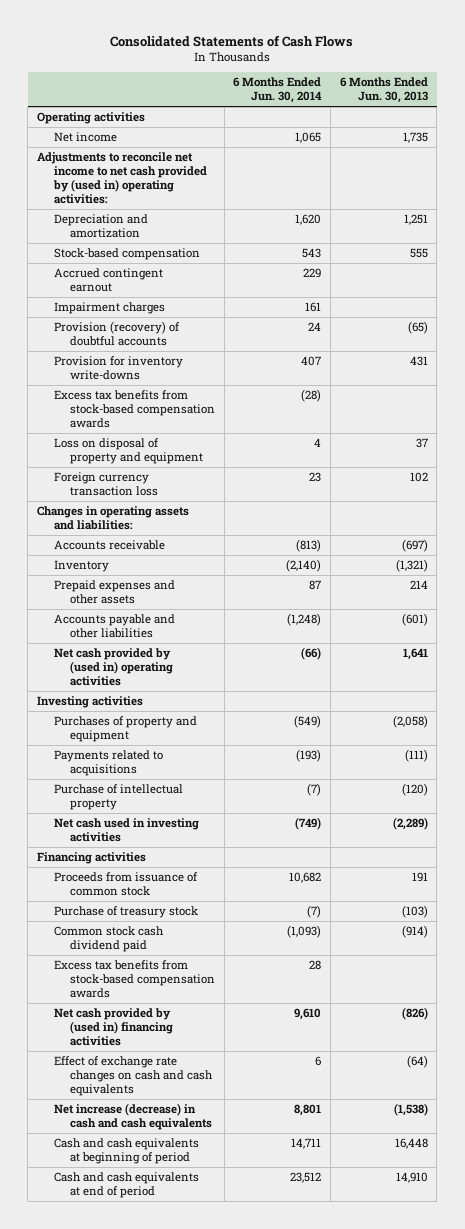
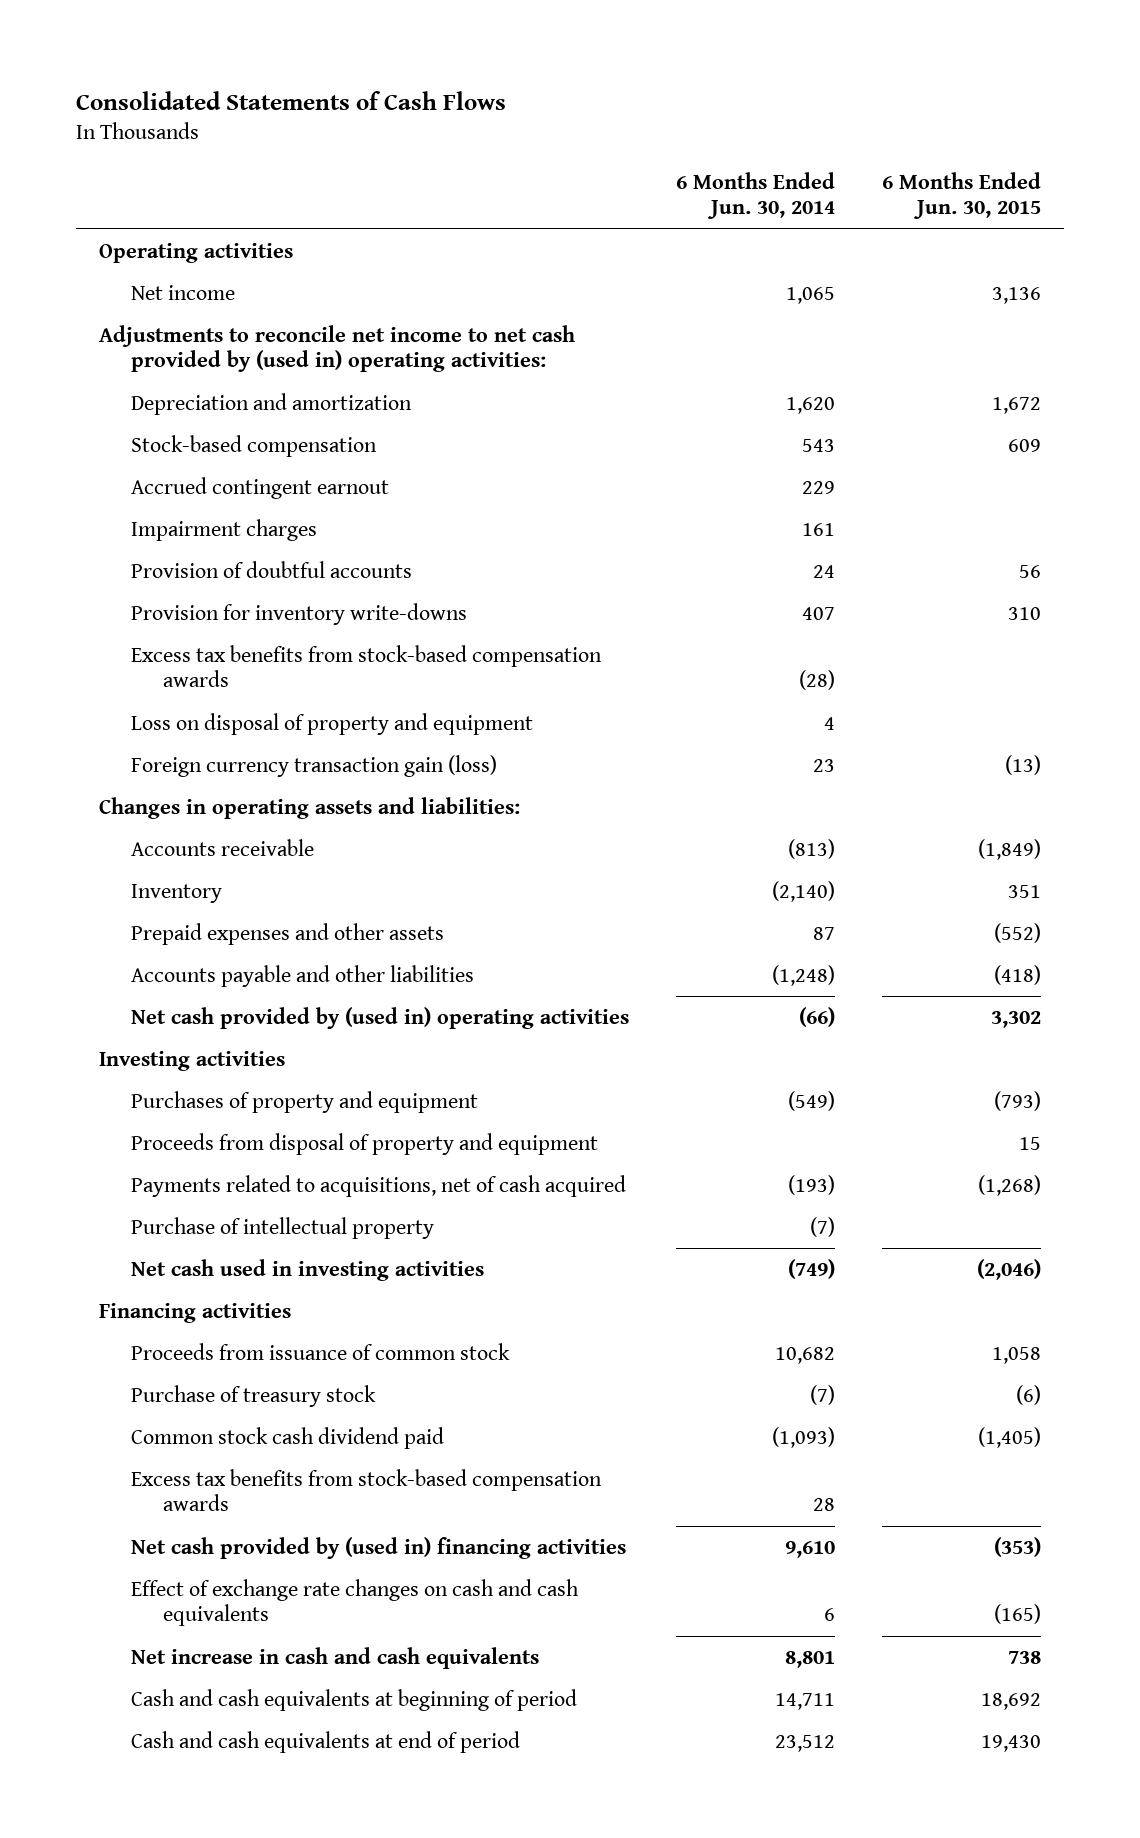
- | 6 Months Ended Jun. 30, 2014 | 6 Months Ended Jun. 30, 2013
+ | 6 Months Ended Jun. 30, 2014 | 6 Months Ended Jun. 30, 2015
- Provision (recovery) of doubtful accounts | 24 | (65)
+ Provision of doubtful accounts | 24 | 56
- Foreign currency transaction loss | 23 | 102
+ Foreign currency transaction gain (loss) | 23 | (13)
- Payments related to acquisitions | (193) | (111)
+ Proceeds from disposal of property and equipment | | 15
+ Payments related to acquisitions, net of cash acquired | (193) | (1,268)
- Net increase (decrease) in cash and cash equivalents | 8,801 | (1,538)
+ Net increase in cash and cash equivalents | 8,801 | 738

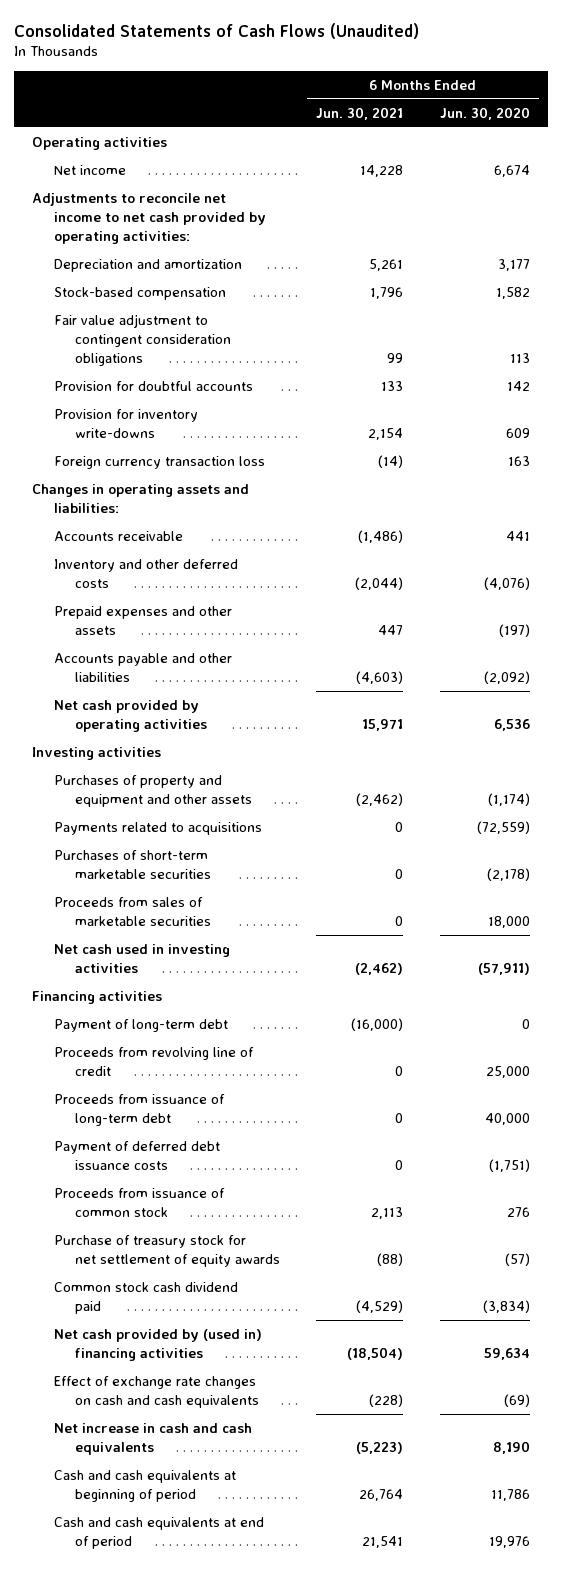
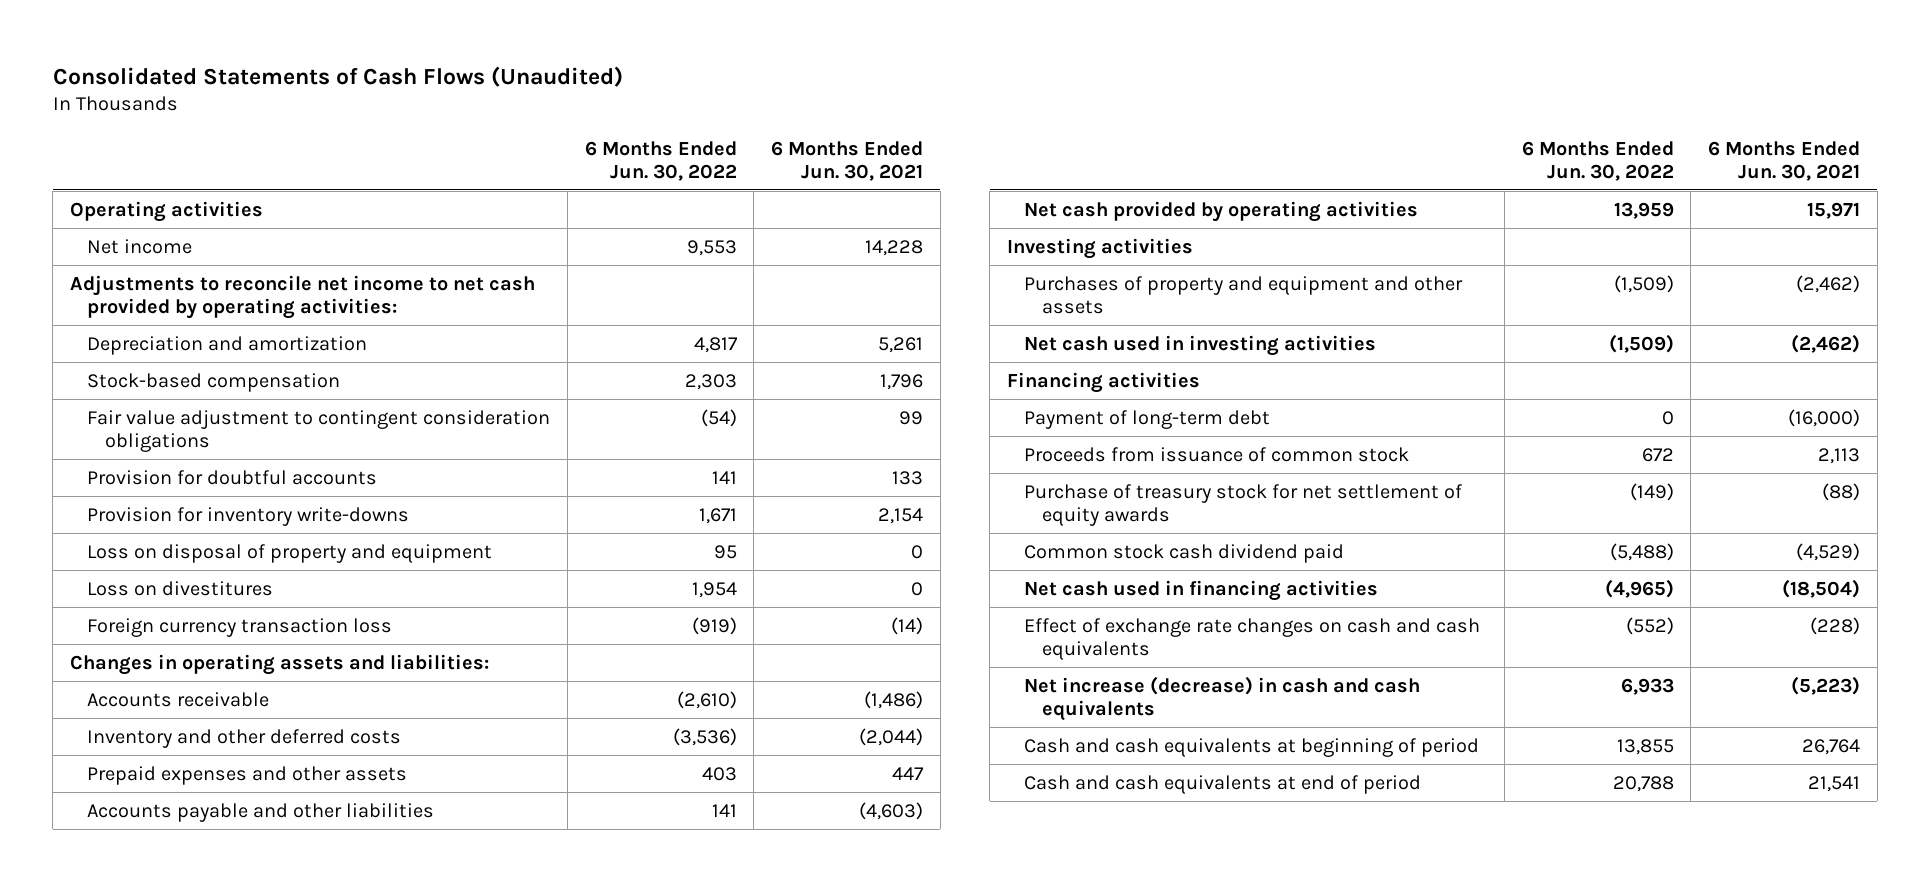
- | 6 Months Ended Jun. 30, 2021 | 6 Months Ended Jun. 30, 2020
+ | 6 Months Ended Jun. 30, 2022 | 6 Months Ended Jun. 30, 2021
+ Loss on disposal of property and equipment | 95 | 0
+ Loss on divestitures | 1,954 | 0
- Payments related to acquisitions | 0 | (72,559)
- Purchases of short-term marketable securities | 0 | (2,178)
- Proceeds from sales of marketable securities | 0 | 18,000
- Proceeds from revolving line of credit | 0 | 25,000
- Proceeds from issuance of long-term debt | 0 | 40,000
- Payment of deferred debt issuance costs | 0 | (1,751)
- Net cash provided by (used in) financing activities | (18,504) | 59,634
+ Net cash used in financing activities | (4,965) | (18,504)
- Net increase in cash and cash equivalents | (5,223) | 8,190
+ Net increase (decrease) in cash and cash equivalents | 6,933 | (5,223)

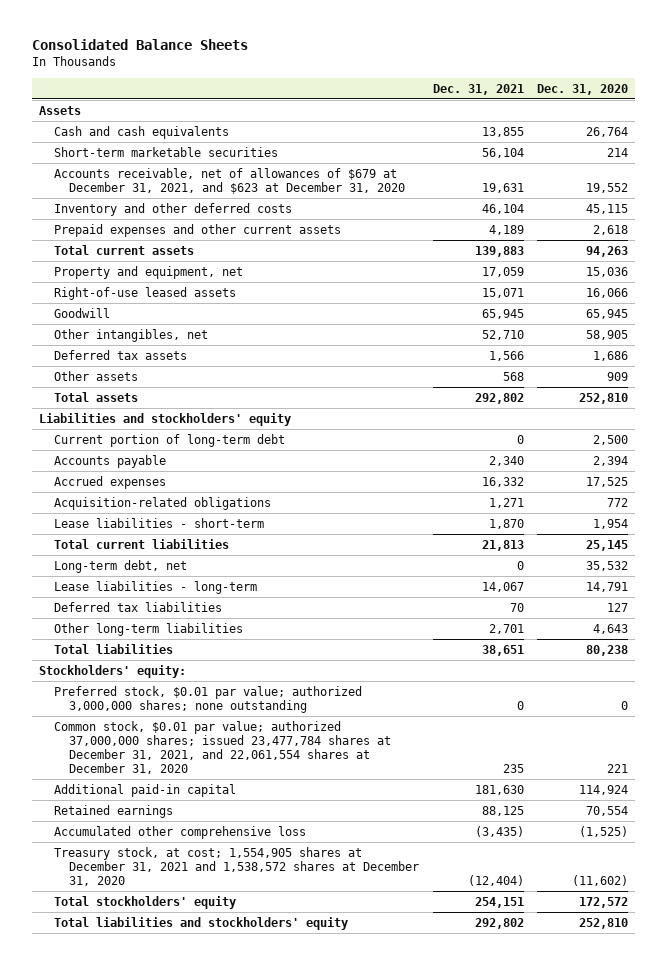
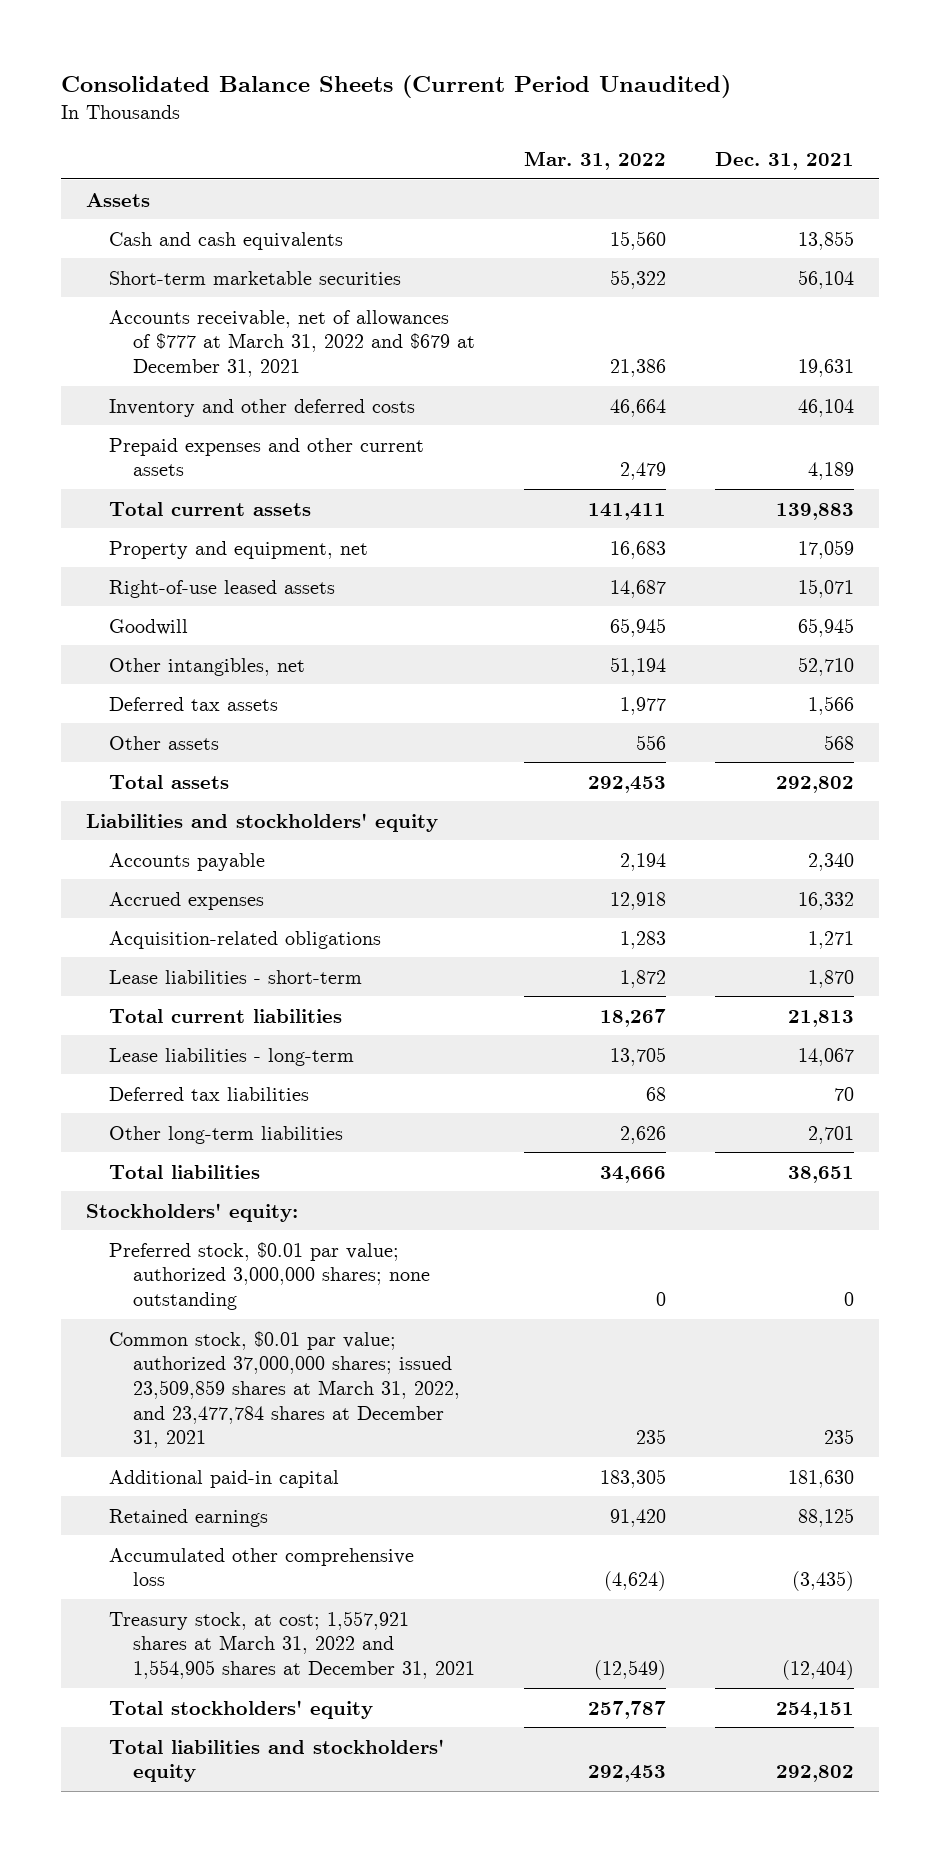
- Consolidated Balance Sheets
+ Consolidated Balance Sheets (Current Period Unaudited)
- | Dec. 31, 2021 | Dec. 31, 2020
+ | Mar. 31, 2022 | Dec. 31, 2021
- Accounts receivable, net of allowances of $679 at December 31, 2021, and $623 at December 31, 2020 | 19,631 | 19,552
+ Accounts receivable, net of allowances of $777 at March 31, 2022 and $679 at December 31, 2021 | 21,386 | 19,631
- Current portion of long-term debt | 0 | 2,500
- Long-term debt, net | 0 | 35,532
- Common stock, $0.01 par value; authorized 37,000,000 shares; issued 23,477,784 shares at December 31, 2021, and 22,061,554 shares at December 31, 2020 | 235 | 221
+ Common stock, $0.01 par value; authorized 37,000,000 shares; issued 23,509,859 shares at March 31, 2022, and 23,477,784 shares at December 31, 2021 | 235 | 235
- Treasury stock, at cost; 1,554,905 shares at December 31, 2021 and 1,538,572 shares at December 31, 2020 | (12,404) | (11,602)
+ Treasury stock, at cost; 1,557,921 shares at March 31, 2022 and 1,554,905 shares at December 31, 2021 | (12,549) | (12,404)

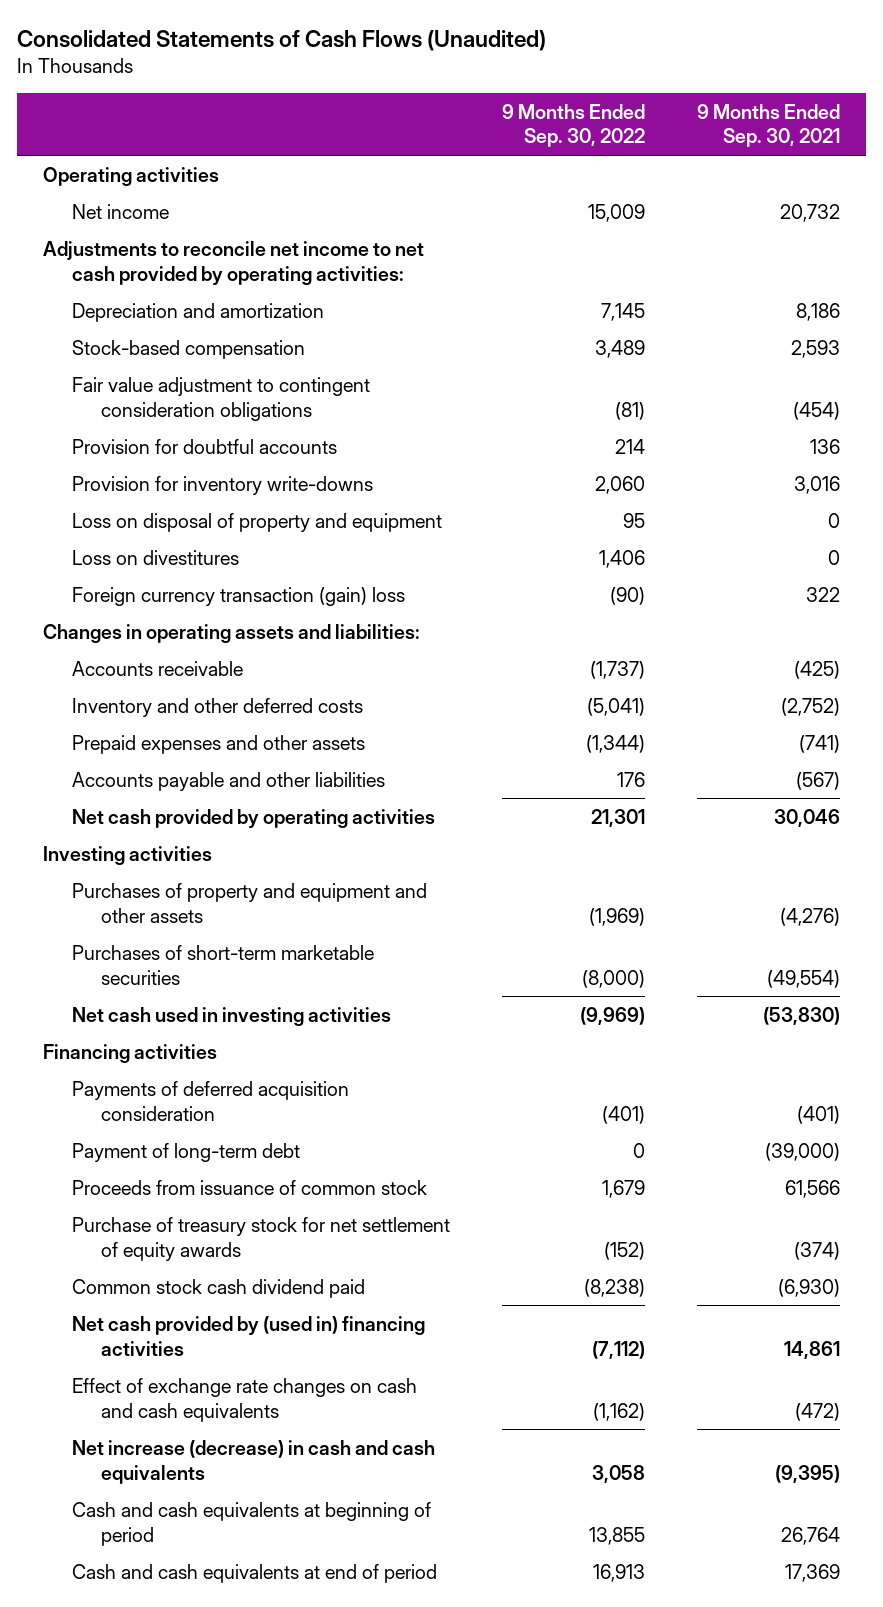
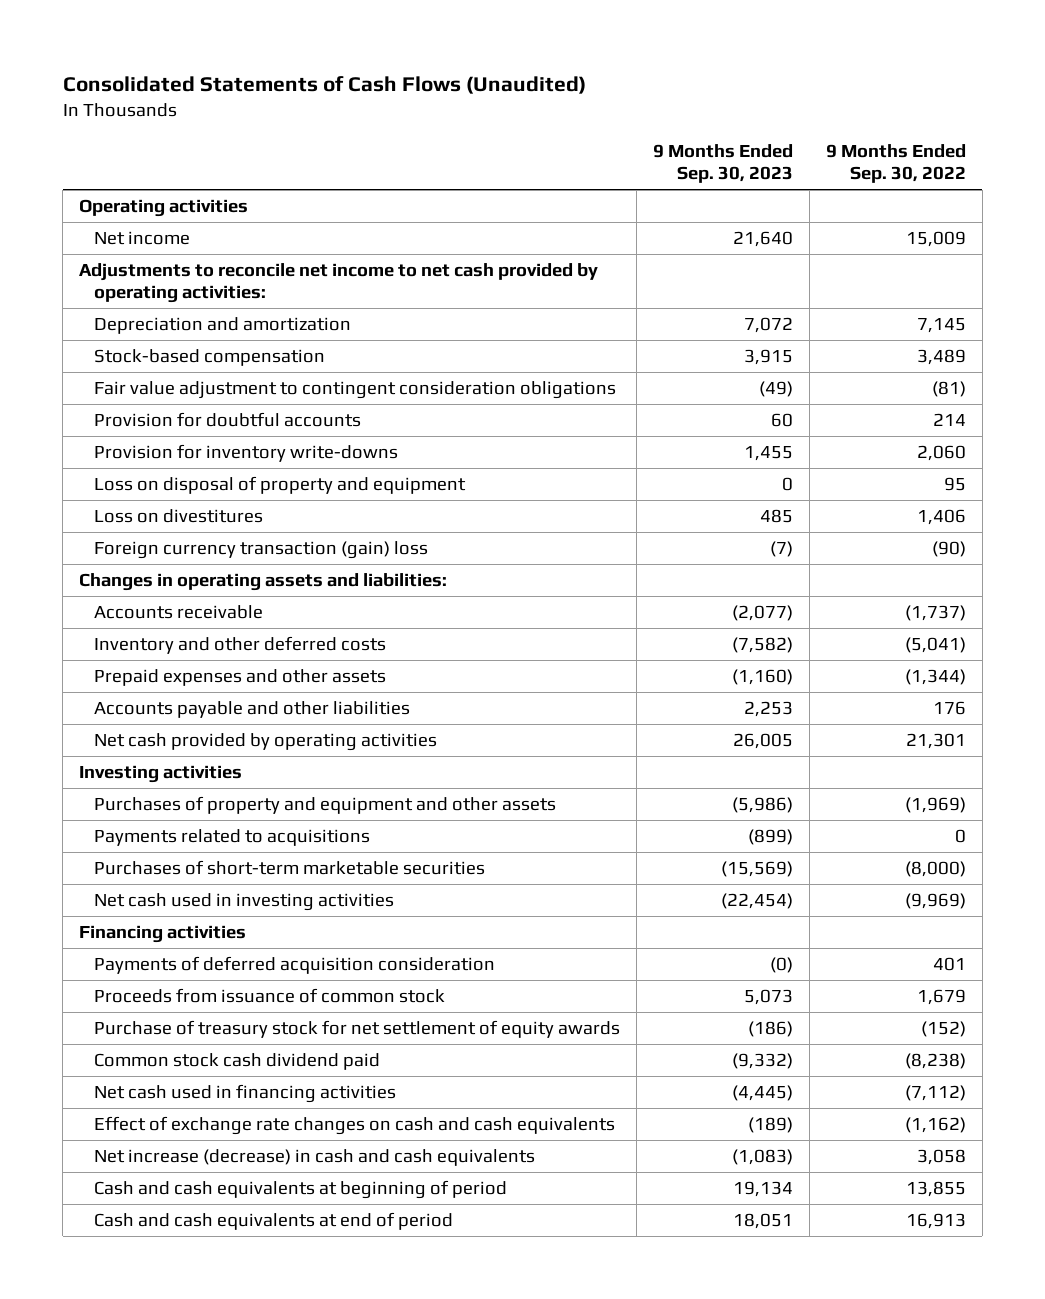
- | 9 Months Ended Sep. 30, 2022 | 9 Months Ended Sep. 30, 2021
+ | 9 Months Ended Sep. 30, 2023 | 9 Months Ended Sep. 30, 2022
+ Payments related to acquisitions | (899) | 0
- Payments of deferred acquisition consideration | (401) | (401)
- Payment of long-term debt | 0 | (39,000)
+ Payments of deferred acquisition consideration | (0) | 401
- Net cash provided by (used in) financing activities | (7,112) | 14,861
+ Net cash used in financing activities | (4,445) | (7,112)

